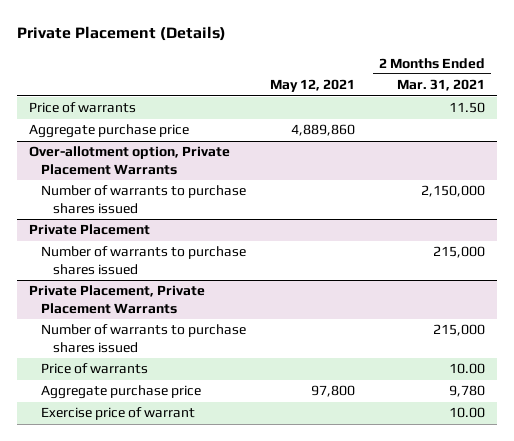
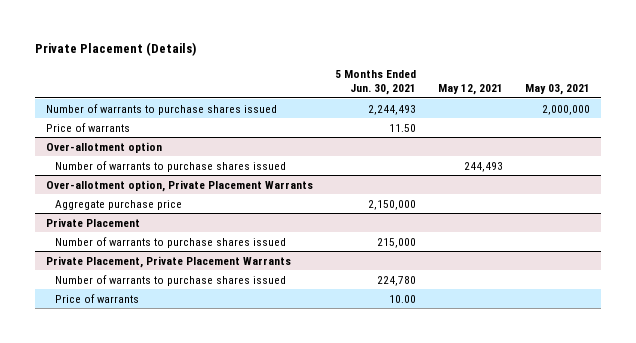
- | May 12, 2021 | 2 Months Ended Mar. 31, 2021
+ | 5 Months Ended Jun. 30, 2021 | May 12, 2021 | May 03, 2021
+ Number of warrants to purchase shares issued | 2,244,493 | | 2,000,000
- Aggregate purchase price | 4,889,860 |
+ Over-allotment option
+ Number of warrants to purchase shares issued | | 244,493 |
@ Over-allotment option, Private Placement Warrants
- Number of warrants to purchase shares issued | | 2,150,000
+ Aggregate purchase price | 2,150,000 | |
@ Private Placement, Private Placement Warrants
- Aggregate purchase price | 97,800 | 9,780
- Exercise price of warrant | | 10.00

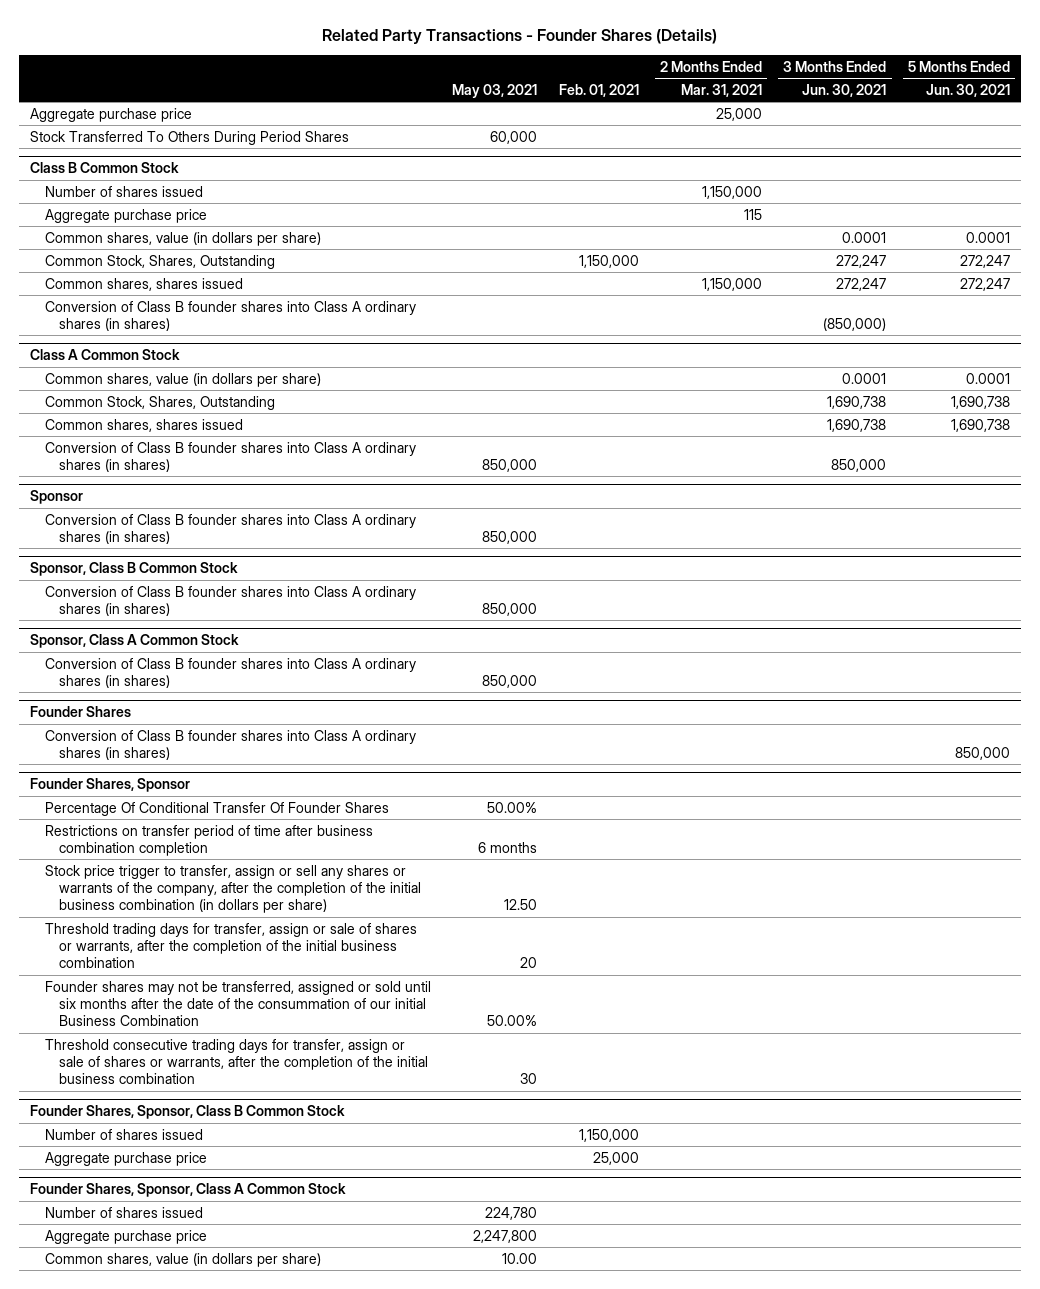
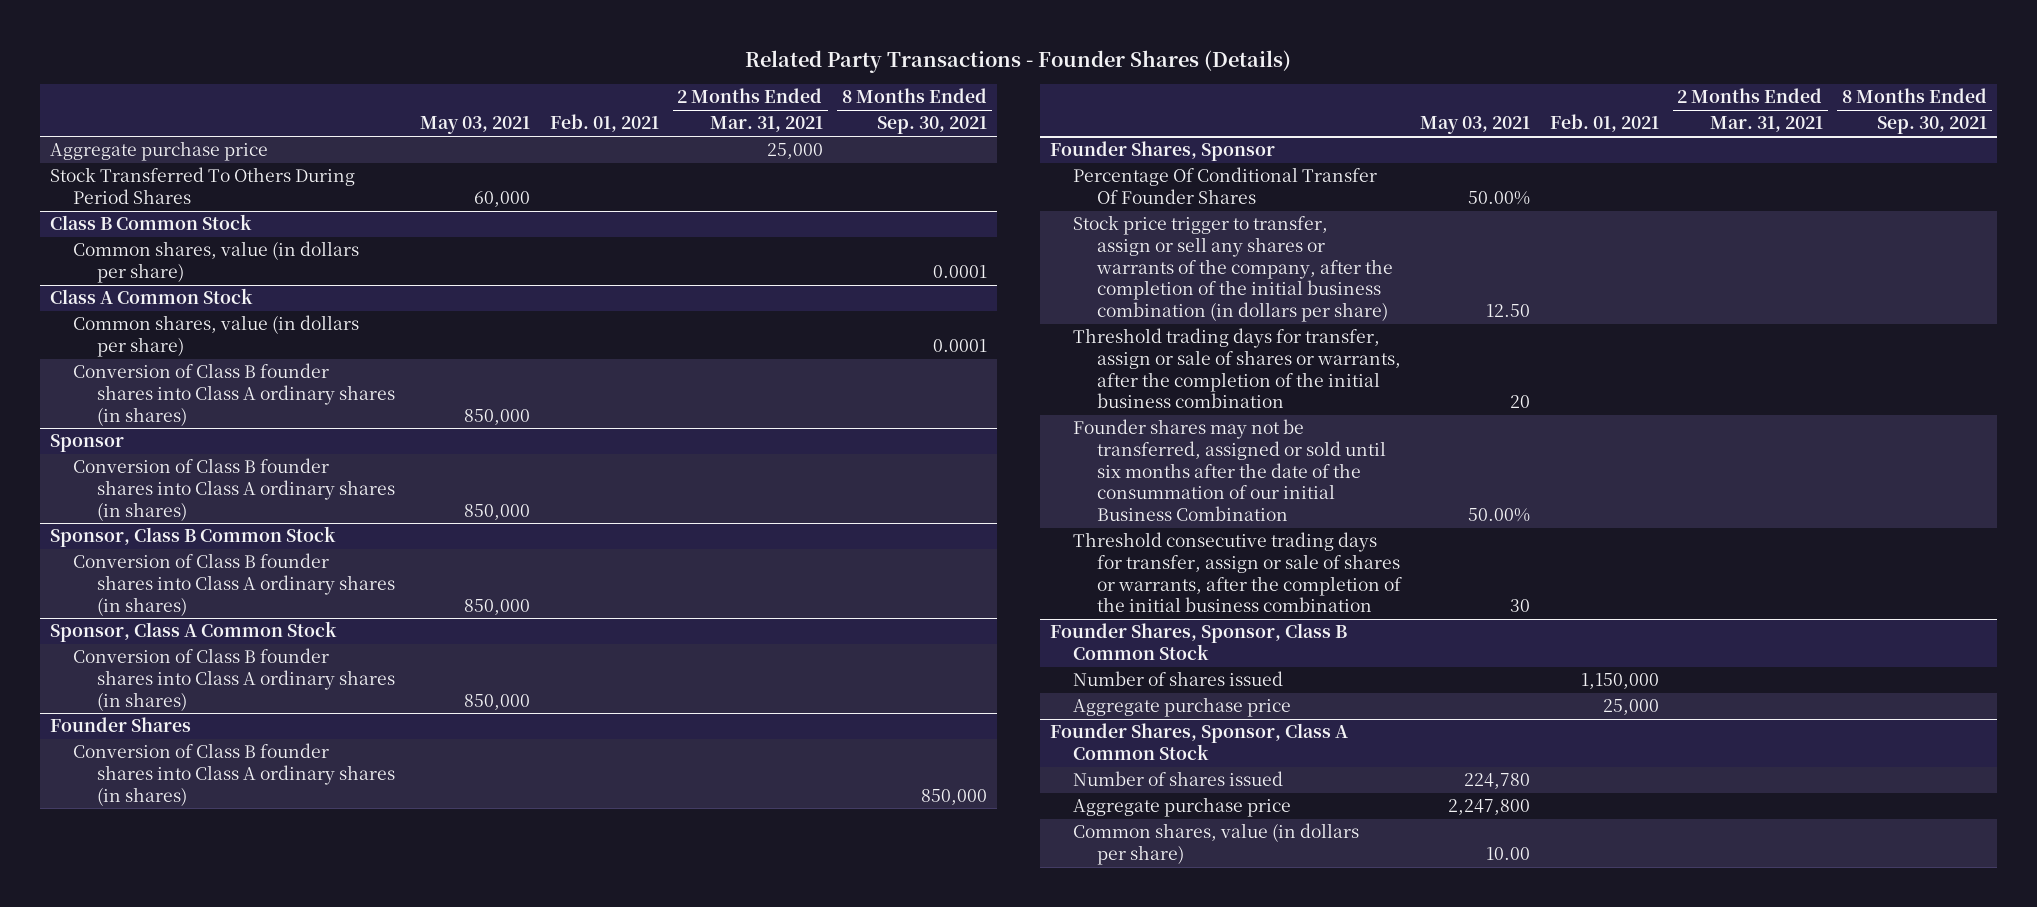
- | May 03, 2021 | Feb. 01, 2021 | 2 Months Ended Mar. 31, 2021 | 3 Months Ended Jun. 30, 2021 | 5 Months Ended Jun. 30, 2021
+ | May 03, 2021 | Feb. 01, 2021 | 2 Months Ended Mar. 31, 2021 | 8 Months Ended Sep. 30, 2021
@ Class B Common Stock
- Number of shares issued | | | 1,150,000 | |
- Aggregate purchase price | | | 115 | |
- Common Stock, Shares, Outstanding | | 1,150,000 | | 272,247 | 272,247
- Common shares, shares issued | | | 1,150,000 | 272,247 | 272,247
- Conversion of Class B founder shares into Class A ordinary shares (in shares) | | | | (850,000) |
@ Class A Common Stock
- Common Stock, Shares, Outstanding | | | | 1,690,738 | 1,690,738
- Common shares, shares issued | | | | 1,690,738 | 1,690,738
@ Founder Shares, Sponsor
- Restrictions on transfer period of time after business combination completion | 6 months | | | |

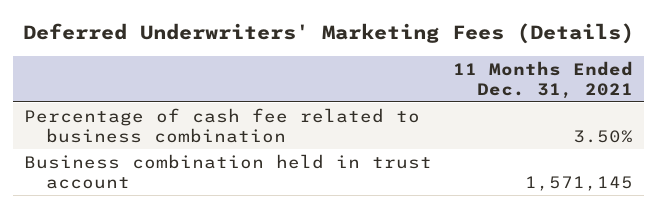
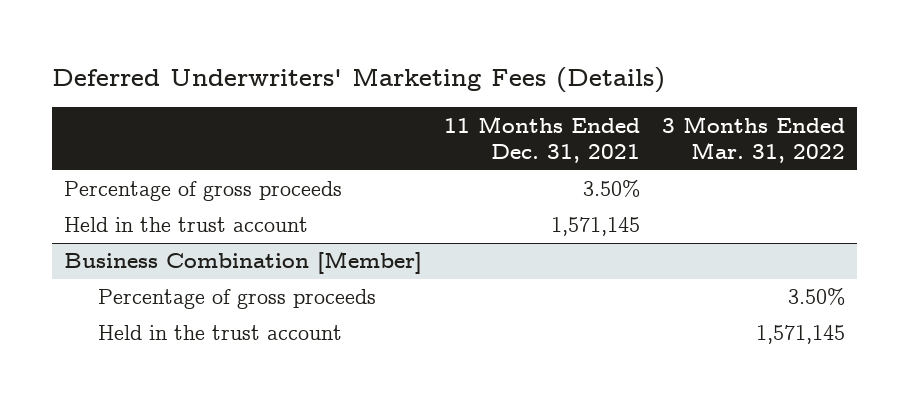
- | 11 Months Ended Dec. 31, 2021
+ | 11 Months Ended Dec. 31, 2021 | 3 Months Ended Mar. 31, 2022
- Percentage of cash fee related to business combination | 3.50%
- Business combination held in trust account | 1,571,145
+ Percentage of gross proceeds | 3.50% |
+ Held in the trust account | 1,571,145 |
+ Business Combination [Member]
+ Percentage of gross proceeds | | 3.50%
+ Held in the trust account | | 1,571,145

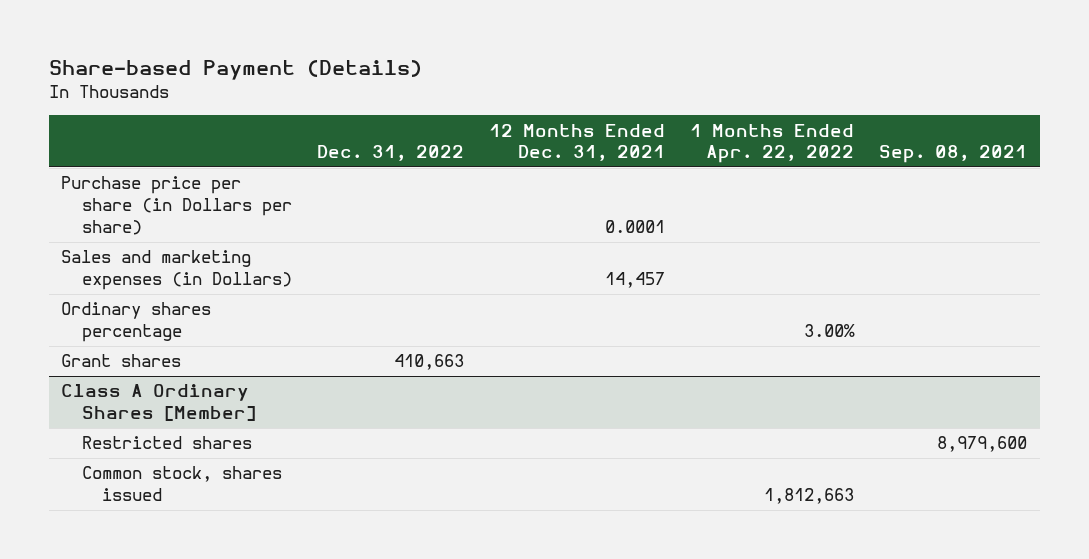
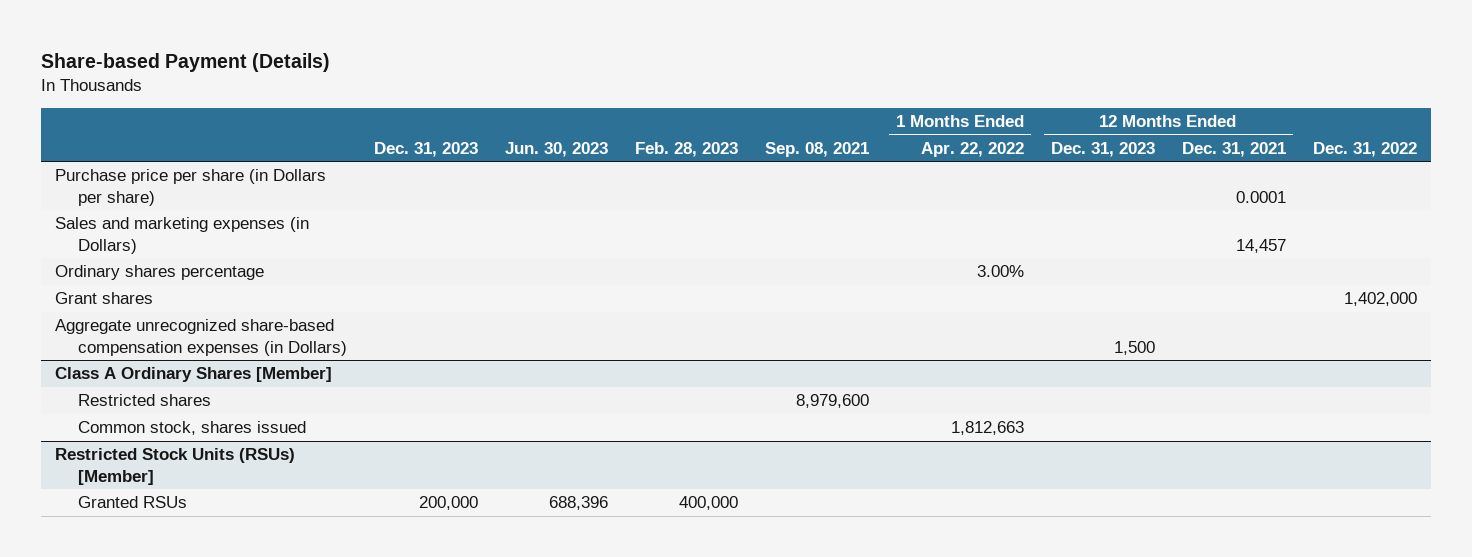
- | Dec. 31, 2022 | 12 Months Ended Dec. 31, 2021 | 1 Months Ended Apr. 22, 2022 | Sep. 08, 2021
+ | Dec. 31, 2023 | Jun. 30, 2023 | Feb. 28, 2023 | Sep. 08, 2021 | 1 Months Ended Apr. 22, 2022 | 12 Months Ended Dec. 31, 2023 | 12 Months Ended Dec. 31, 2021 | Dec. 31, 2022
- Grant shares | 410,663 | | |
+ Grant shares | | | | | | | | 1,402,000
+ Aggregate unrecognized share-based compensation expenses (in Dollars) | | | | | | 1,500 | |
+ Restricted Stock Units (RSUs) [Member]
+ Granted RSUs | 200,000 | 688,396 | 400,000 | | | | |

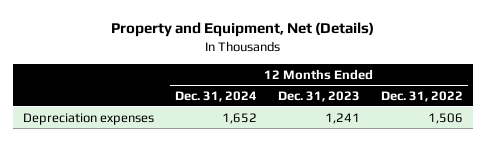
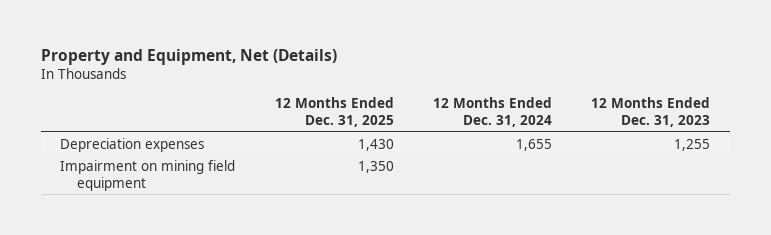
- | 12 Months Ended Dec. 31, 2024 | 12 Months Ended Dec. 31, 2023 | 12 Months Ended Dec. 31, 2022
+ | 12 Months Ended Dec. 31, 2025 | 12 Months Ended Dec. 31, 2024 | 12 Months Ended Dec. 31, 2023
- Depreciation expenses | 1,652 | 1,241 | 1,506
+ Depreciation expenses | 1,430 | 1,655 | 1,255
+ Impairment on mining field equipment | 1,350 | |

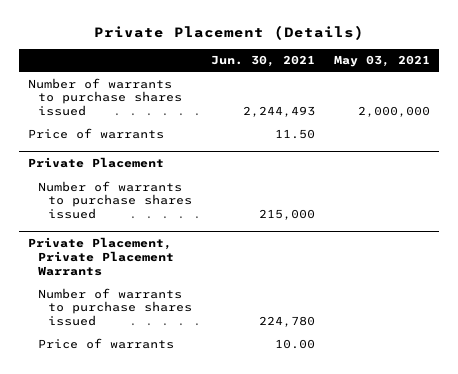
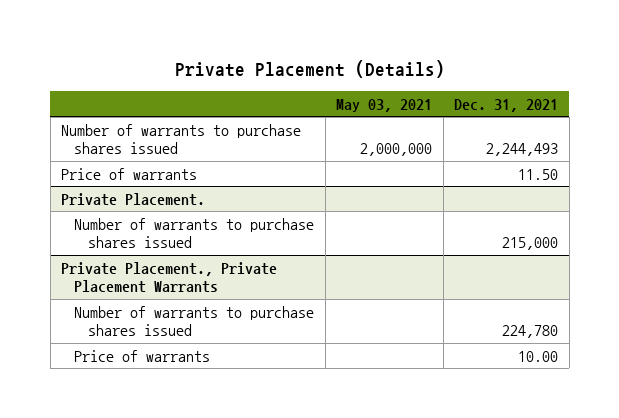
- | Jun. 30, 2021 | May 03, 2021
+ | May 03, 2021 | Dec. 31, 2021
- Private Placement
+ Private Placement.
- Private Placement, Private Placement Warrants
+ Private Placement., Private Placement Warrants

